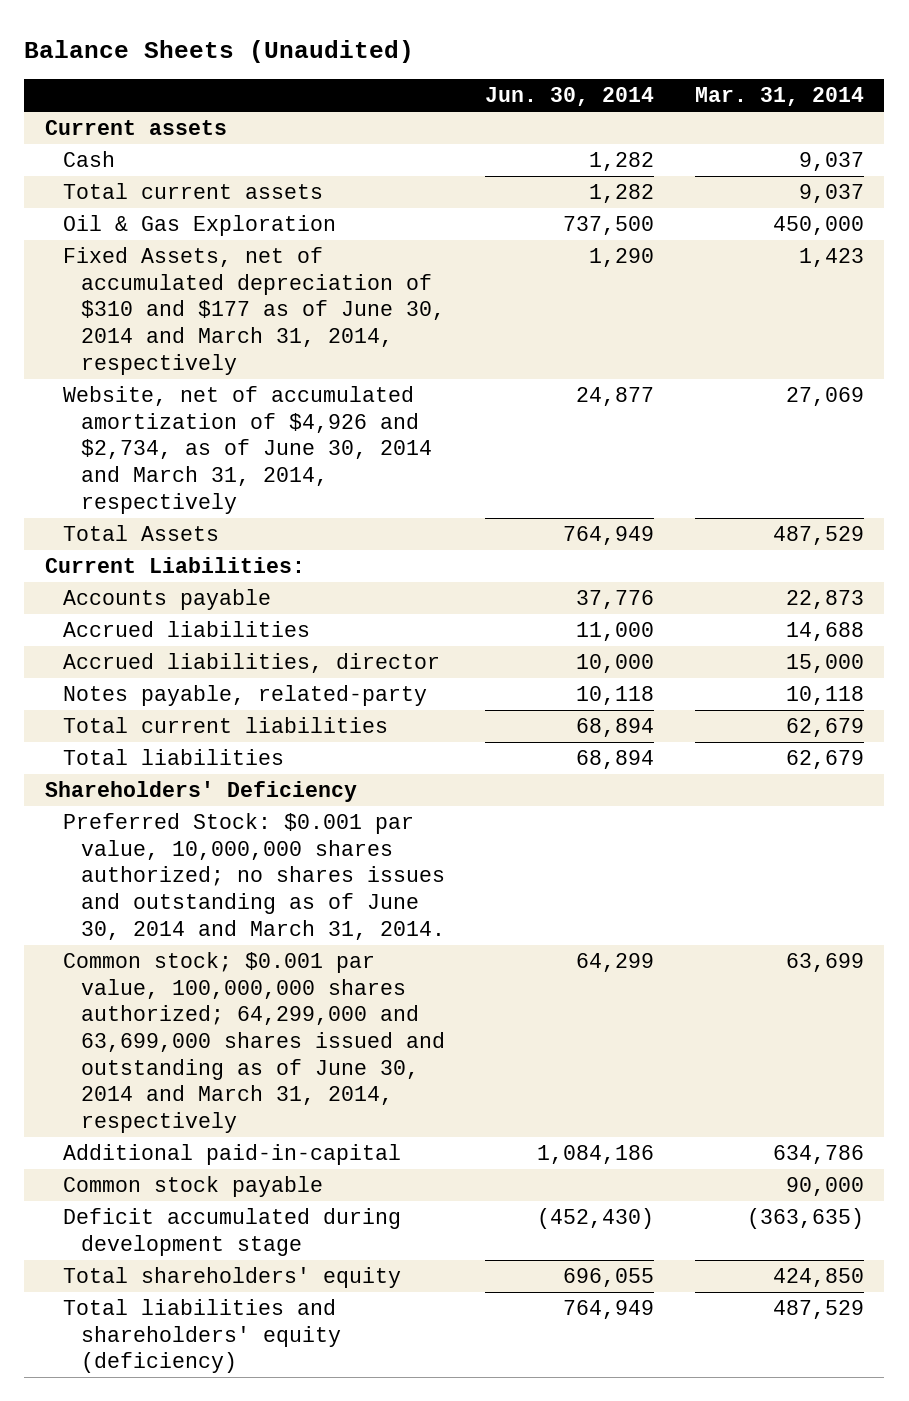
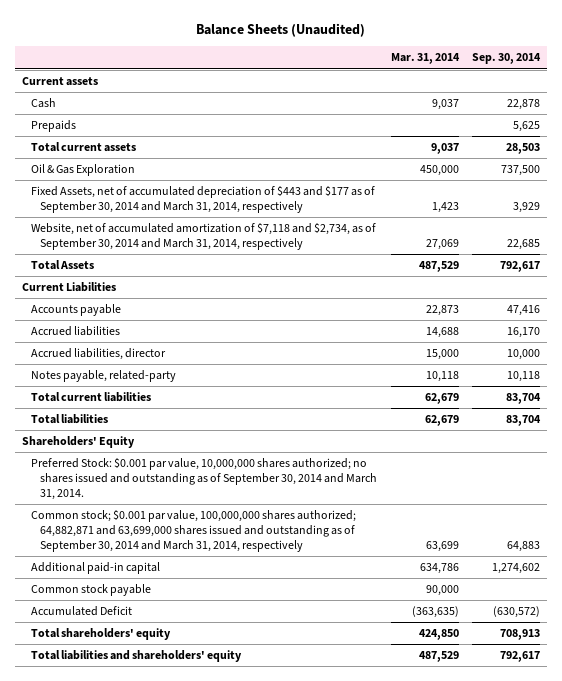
- | Jun. 30, 2014 | Mar. 31, 2014
+ | Mar. 31, 2014 | Sep. 30, 2014
+ Prepaids | | 5,625
- Fixed Assets, net of accumulated depreciation of $310 and $177 as of June 30, 2014 and March 31, 2014, respectively | 1,290 | 1,423
- Website, net of accumulated amortization of $4,926 and $2,734, as of June 30, 2014 and March 31, 2014, respectively | 24,877 | 27,069
+ Fixed Assets, net of accumulated depreciation of $443 and $177 as of September 30, 2014 and March 31, 2014, respectively | 1,423 | 3,929
+ Website, net of accumulated amortization of $7,118 and $2,734, as of September 30, 2014 and March 31, 2014, respectively | 27,069 | 22,685
- Current Liabilities:
+ Current Liabilities
- Shareholders' Deficiency
- Preferred Stock: $0.001 par value, 10,000,000 shares authorized; no shares issues and outstanding as of June 30, 2014 and March 31, 2014.
- Common stock; $0.001 par value, 100,000,000 shares authorized; 64,299,000 and 63,699,000 shares issued and outstanding as of June 30, 2014 and March 31, 2014, respectively | 64,299 | 63,699
- Additional paid-in-capital | 1,084,186 | 634,786
+ Shareholders' Equity
+ Preferred Stock: $0.001 par value, 10,000,000 shares authorized; no shares issued and outstanding as of September 30, 2014 and March 31, 2014.
+ Common stock; $0.001 par value, 100,000,000 shares authorized; 64,882,871 and 63,699,000 shares issued and outstanding as of September 30, 2014 and March 31, 2014, respectively | 63,699 | 64,883
+ Additional paid-in capital | 634,786 | 1,274,602
- Deficit accumulated during development stage | (452,430) | (363,635)
+ Accumulated Deficit | (363,635) | (630,572)
- Total liabilities and shareholders' equity (deficiency) | 764,949 | 487,529
+ Total liabilities and shareholders' equity | 487,529 | 792,617

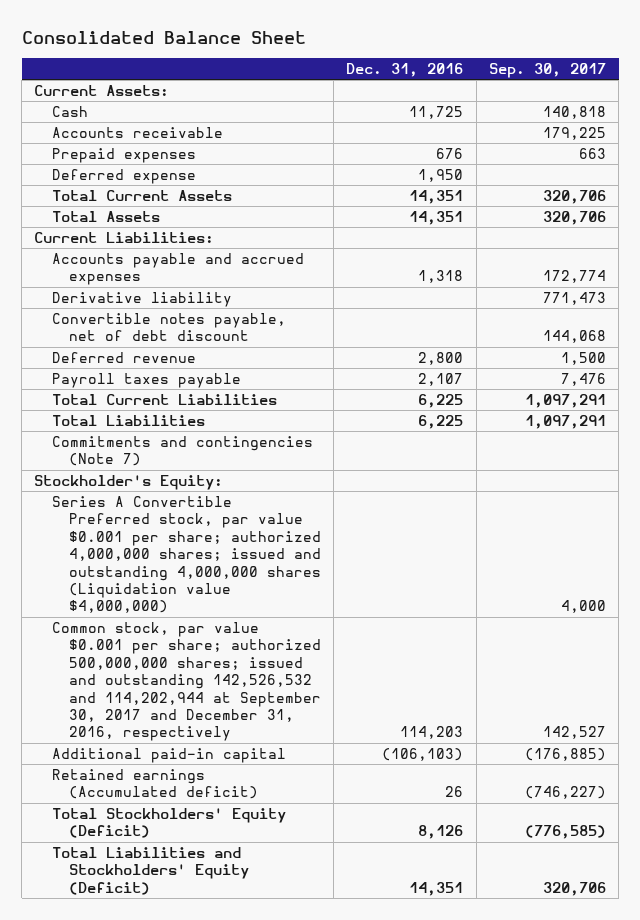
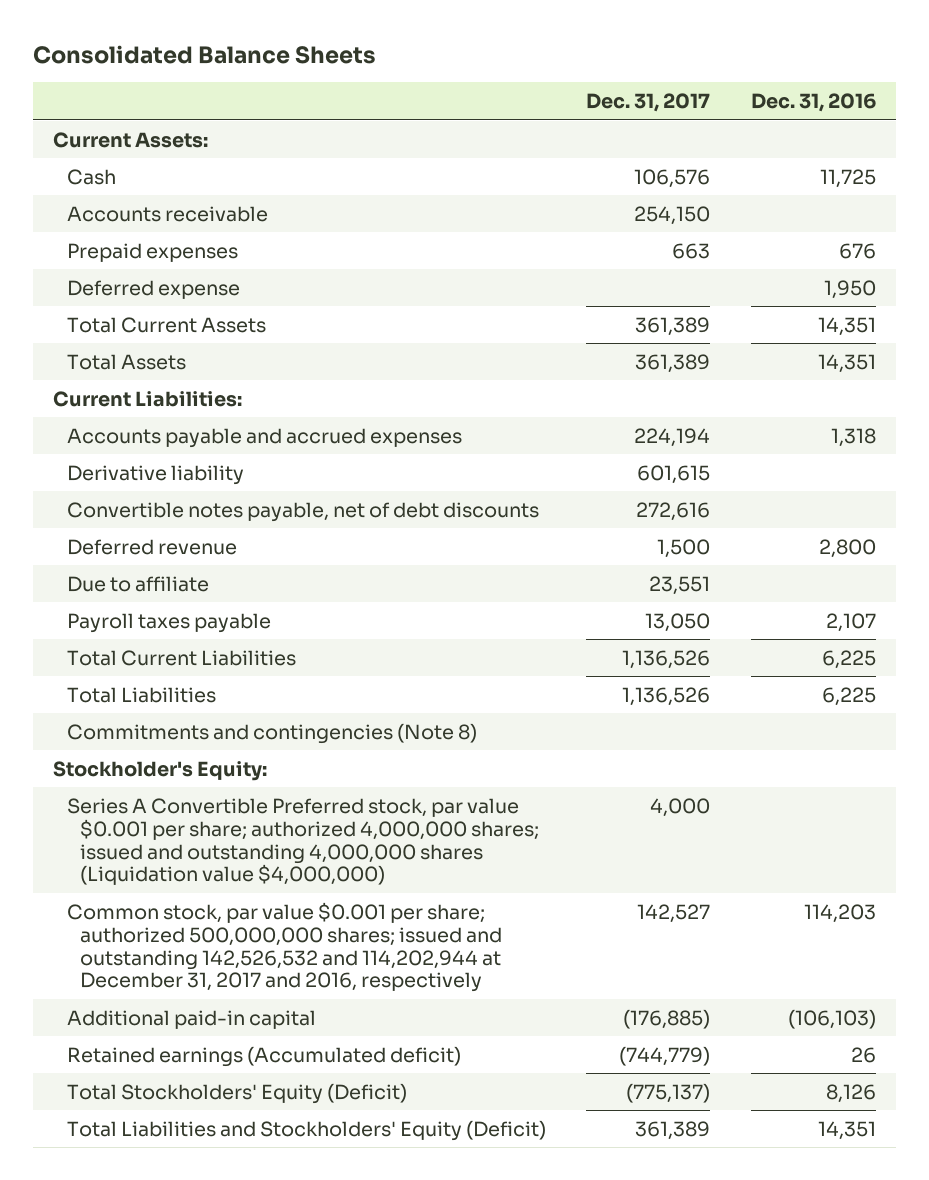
- Consolidated Balance Sheet
+ Consolidated Balance Sheets
- | Dec. 31, 2016 | Sep. 30, 2017
+ | Dec. 31, 2017 | Dec. 31, 2016
- Convertible notes payable, net of debt discount | | 144,068
+ Convertible notes payable, net of debt discounts | 272,616 |
+ Due to affiliate | 23,551 |
- Commitments and contingencies (Note 7)
+ Commitments and contingencies (Note 8)
- Common stock, par value $0.001 per share; authorized 500,000,000 shares; issued and outstanding 142,526,532 and 114,202,944 at September 30, 2017 and December 31, 2016, respectively | 114,203 | 142,527
+ Common stock, par value $0.001 per share; authorized 500,000,000 shares; issued and outstanding 142,526,532 and 114,202,944 at December 31, 2017 and 2016, respectively | 142,527 | 114,203

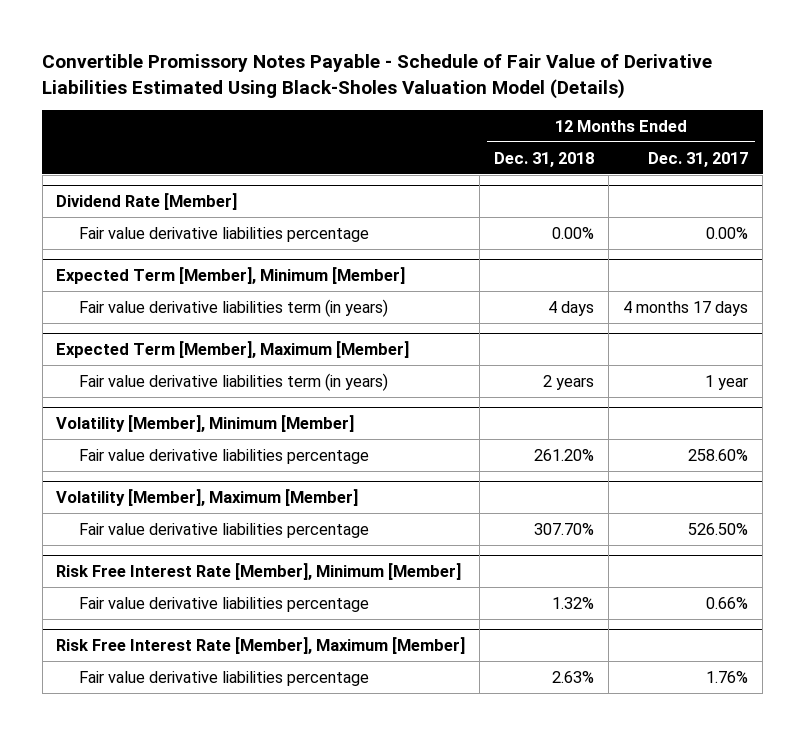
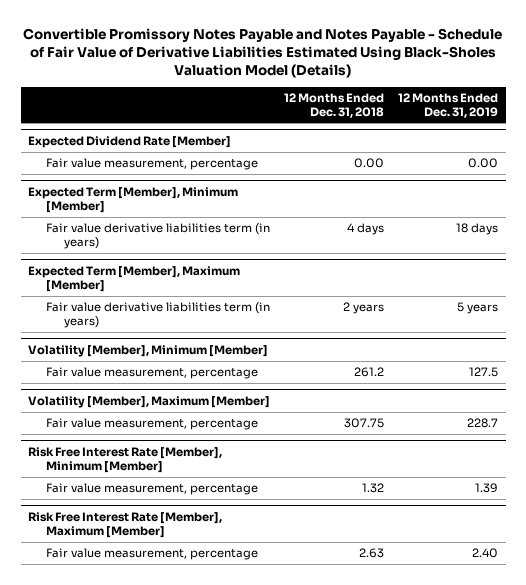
- Convertible Promissory Notes Payable - Schedule of Fair Value of Derivative Liabilities Estimated Using Black-Sholes Valuation Model (Details)
+ Convertible Promissory Notes Payable and Notes Payable - Schedule of Fair Value of Derivative Liabilities Estimated Using Black-Sholes Valuation Model (Details)
- | 12 Months Ended Dec. 31, 2018 | 12 Months Ended Dec. 31, 2017
+ | 12 Months Ended Dec. 31, 2018 | 12 Months Ended Dec. 31, 2019
- Dividend Rate [Member]
- Fair value derivative liabilities percentage | 0.00% | 0.00%
+ Expected Dividend Rate [Member]
+ Fair value measurement, percentage | 0.00 | 0.00
@ Volatility [Member], Minimum [Member]
- Fair value derivative liabilities percentage | 261.20% | 258.60%
+ Fair value measurement, percentage | 261.2 | 127.5
@ Volatility [Member], Maximum [Member]
- Fair value derivative liabilities percentage | 307.70% | 526.50%
+ Fair value measurement, percentage | 307.75 | 228.7
@ Risk Free Interest Rate [Member], Minimum [Member]
- Fair value derivative liabilities percentage | 1.32% | 0.66%
+ Fair value measurement, percentage | 1.32 | 1.39
@ Risk Free Interest Rate [Member], Maximum [Member]
- Fair value derivative liabilities percentage | 2.63% | 1.76%
+ Fair value measurement, percentage | 2.63 | 2.40

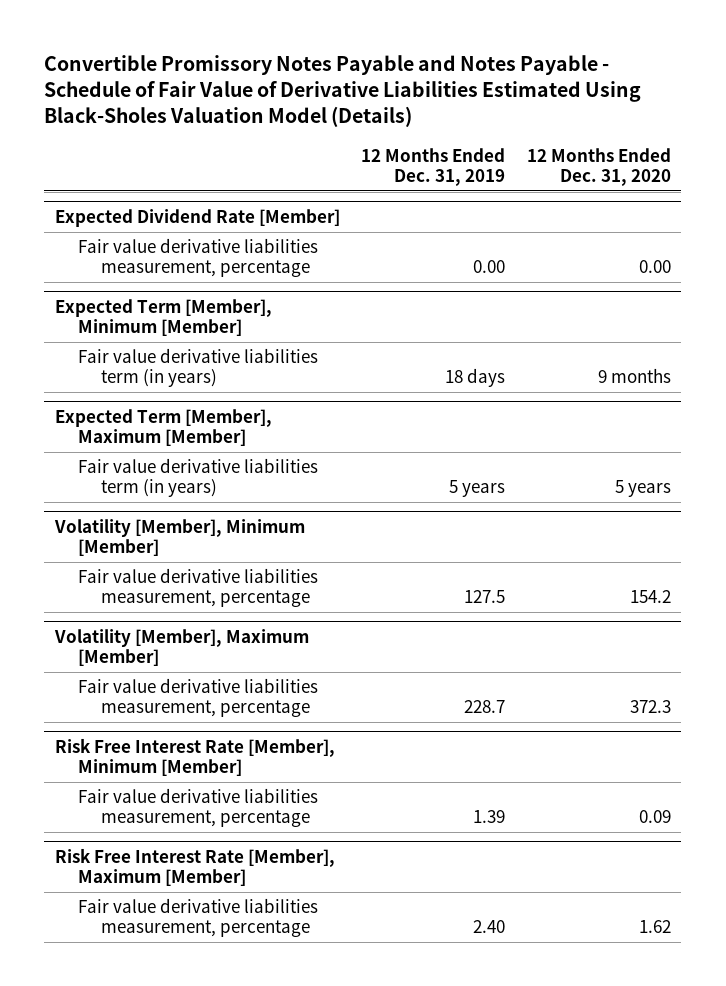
- | 12 Months Ended Dec. 31, 2018 | 12 Months Ended Dec. 31, 2019
+ | 12 Months Ended Dec. 31, 2019 | 12 Months Ended Dec. 31, 2020
@ Expected Dividend Rate [Member]
- Fair value measurement, percentage | 0.00 | 0.00
+ Fair value derivative liabilities measurement, percentage | 0.00 | 0.00
@ Volatility [Member], Minimum [Member]
- Fair value measurement, percentage | 261.2 | 127.5
+ Fair value derivative liabilities measurement, percentage | 127.5 | 154.2
@ Volatility [Member], Maximum [Member]
- Fair value measurement, percentage | 307.75 | 228.7
+ Fair value derivative liabilities measurement, percentage | 228.7 | 372.3
@ Risk Free Interest Rate [Member], Minimum [Member]
- Fair value measurement, percentage | 1.32 | 1.39
+ Fair value derivative liabilities measurement, percentage | 1.39 | 0.09
@ Risk Free Interest Rate [Member], Maximum [Member]
- Fair value measurement, percentage | 2.63 | 2.40
+ Fair value derivative liabilities measurement, percentage | 2.40 | 1.62

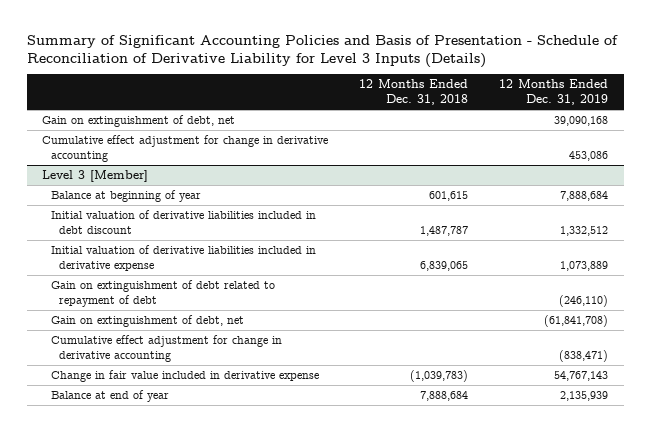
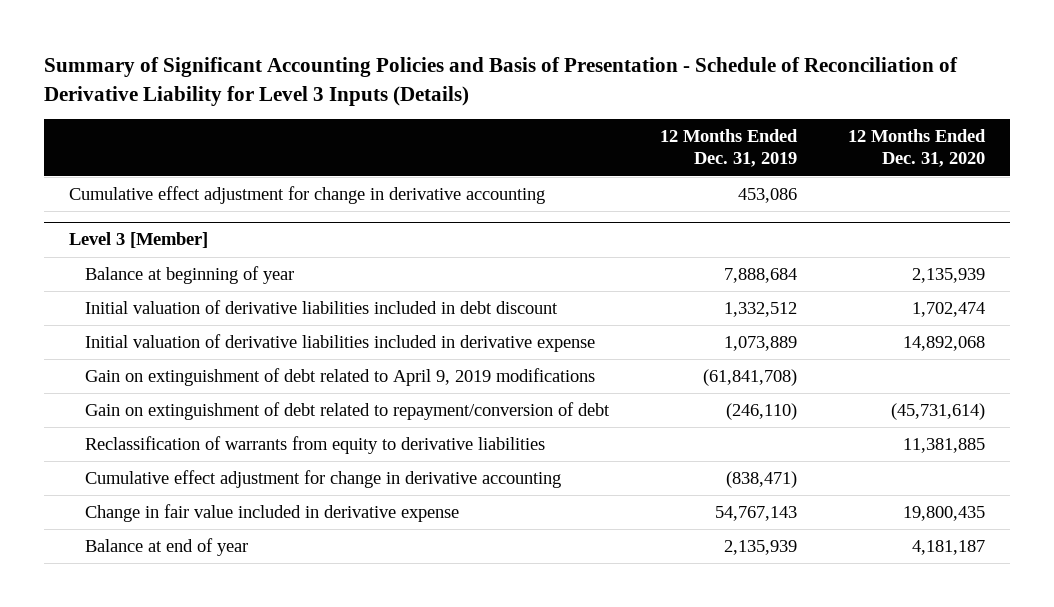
- | 12 Months Ended Dec. 31, 2018 | 12 Months Ended Dec. 31, 2019
+ | 12 Months Ended Dec. 31, 2019 | 12 Months Ended Dec. 31, 2020
- Gain on extinguishment of debt, net | | 39,090,168
@ Level 3 [Member]
- Gain on extinguishment of debt related to repayment of debt | | (246,110)
- Gain on extinguishment of debt, net | | (61,841,708)
+ Gain on extinguishment of debt related to April 9, 2019 modifications | (61,841,708) |
+ Gain on extinguishment of debt related to repayment/conversion of debt | (246,110) | (45,731,614)
+ Reclassification of warrants from equity to derivative liabilities | | 11,381,885

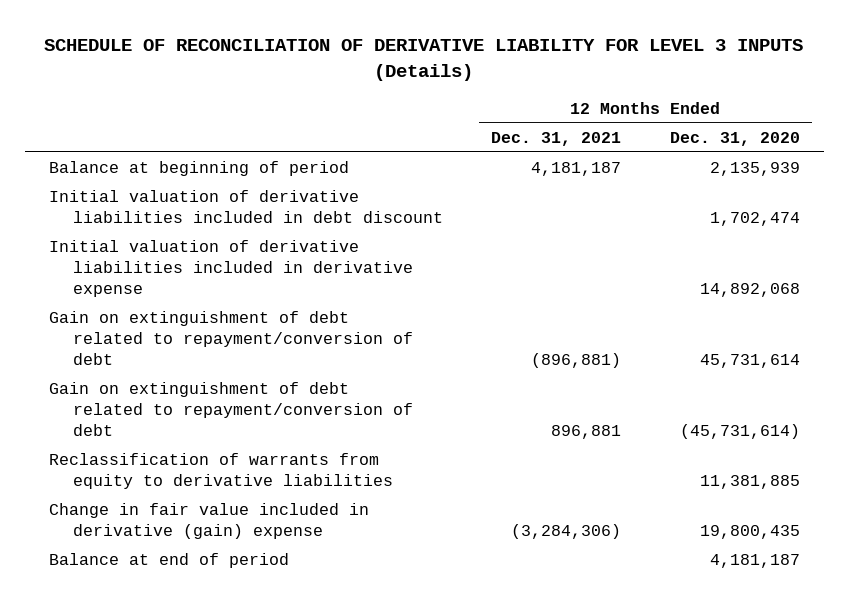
- Summary of Significant Accounting Policies and Basis of Presentation - Schedule of Reconciliation of Derivative Liability for Level 3 Inputs (Details)
+ SCHEDULE OF RECONCILIATION OF DERIVATIVE LIABILITY FOR LEVEL 3 INPUTS (Details)
- | 12 Months Ended Dec. 31, 2019 | 12 Months Ended Dec. 31, 2020
+ | 12 Months Ended Dec. 31, 2021 | 12 Months Ended Dec. 31, 2020
- Cumulative effect adjustment for change in derivative accounting | 453,086 |
- Level 3 [Member]
- Balance at beginning of year | 7,888,684 | 2,135,939
+ Balance at beginning of period | 4,181,187 | 2,135,939
- Gain on extinguishment of debt related to April 9, 2019 modifications | (61,841,708) |
+ Gain on extinguishment of debt related to repayment/conversion of debt | (896,881) | 45,731,614
- Cumulative effect adjustment for change in derivative accounting | (838,471) |
- Change in fair value included in derivative expense | 54,767,143 | 19,800,435
- Balance at end of year | 2,135,939 | 4,181,187
+ Change in fair value included in derivative (gain) expense | (3,284,306) | 19,800,435
+ Balance at end of period | | 4,181,187

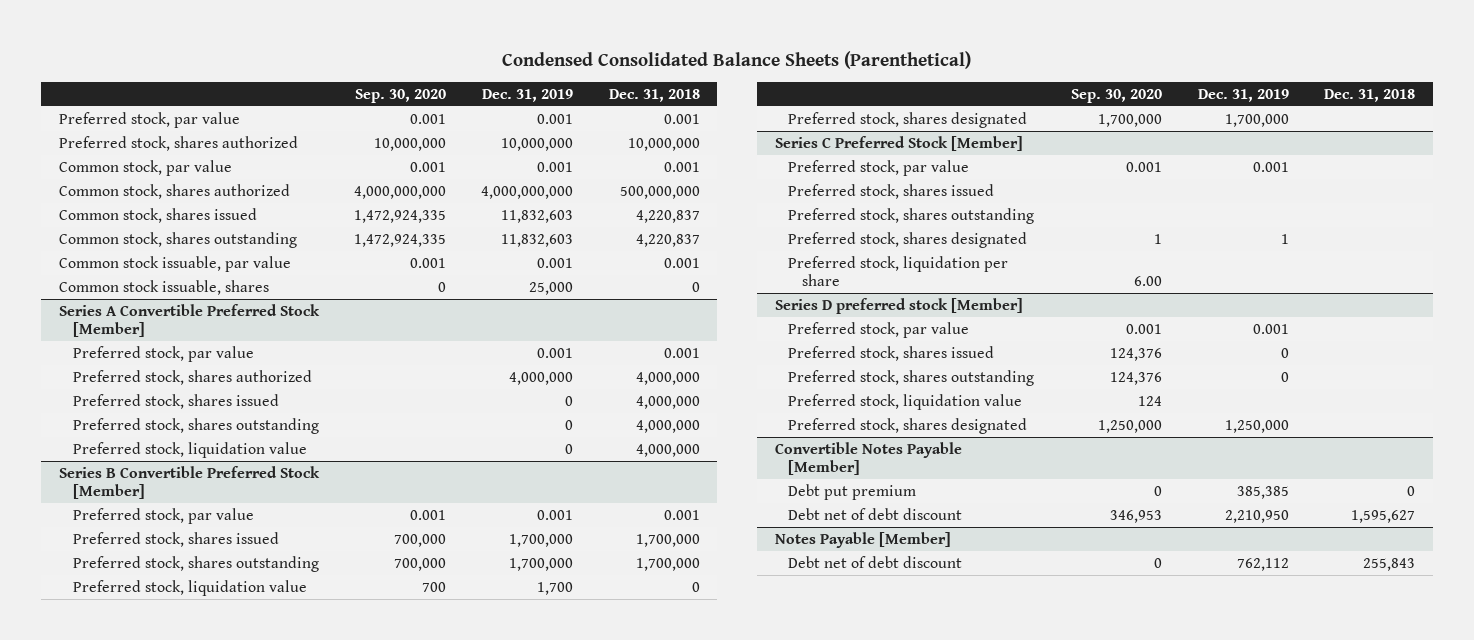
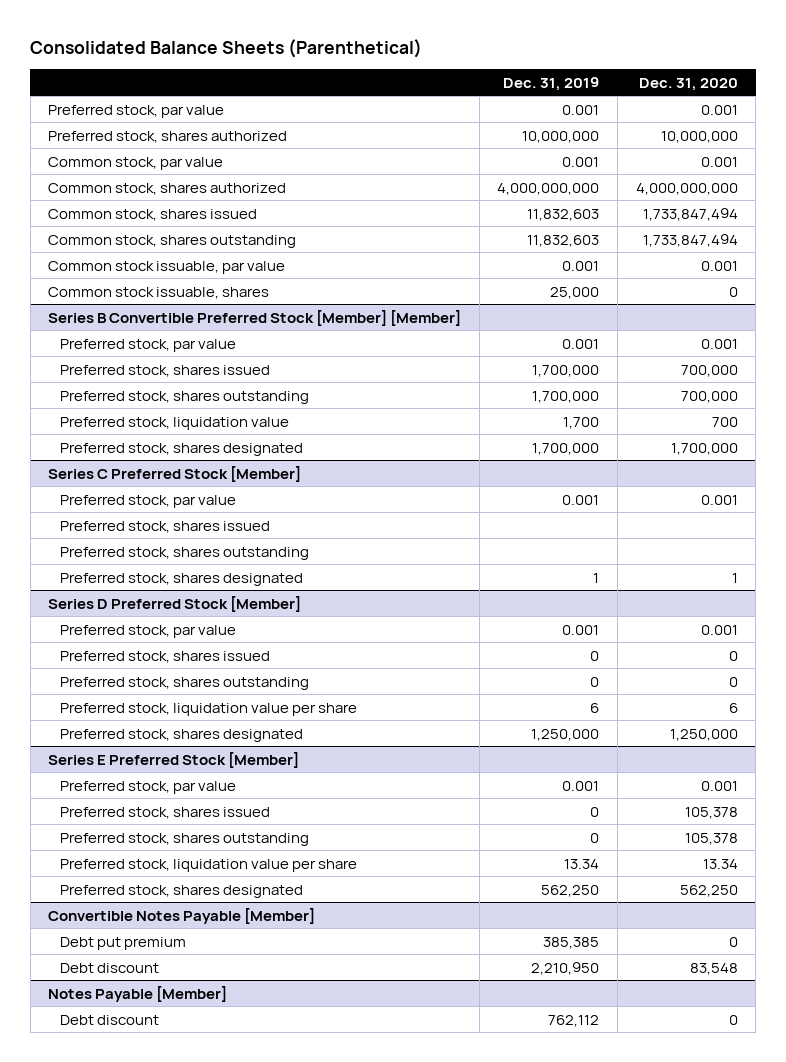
- Condensed Consolidated Balance Sheets (Parenthetical)
+ Consolidated Balance Sheets (Parenthetical)
- | Sep. 30, 2020 | Dec. 31, 2019 | Dec. 31, 2018
+ | Dec. 31, 2019 | Dec. 31, 2020
- Series A Convertible Preferred Stock [Member]
- Preferred stock, par value | | 0.001 | 0.001
- Preferred stock, shares authorized | | 4,000,000 | 4,000,000
- Preferred stock, shares issued | | 0 | 4,000,000
- Preferred stock, shares outstanding | | 0 | 4,000,000
- Preferred stock, liquidation value | | 0 | 4,000,000
- Series B Convertible Preferred Stock [Member]
+ Series B Convertible Preferred Stock [Member] [Member]
@ Series C Preferred Stock [Member]
- Preferred stock, liquidation per share | 6.00 | |
- Series D preferred stock [Member]
+ Series D Preferred Stock [Member]
- Preferred stock, liquidation value | 124 | |
+ Preferred stock, liquidation value per share | 6 | 6
+ Series E Preferred Stock [Member]
+ Preferred stock, par value | 0.001 | 0.001
+ Preferred stock, shares issued | 0 | 105,378
+ Preferred stock, shares outstanding | 0 | 105,378
+ Preferred stock, liquidation value per share | 13.34 | 13.34
+ Preferred stock, shares designated | 562,250 | 562,250
@ Convertible Notes Payable [Member]
- Debt net of debt discount | 346,953 | 2,210,950 | 1,595,627
+ Debt discount | 2,210,950 | 83,548
@ Notes Payable [Member]
- Debt net of debt discount | 0 | 762,112 | 255,843
+ Debt discount | 762,112 | 0

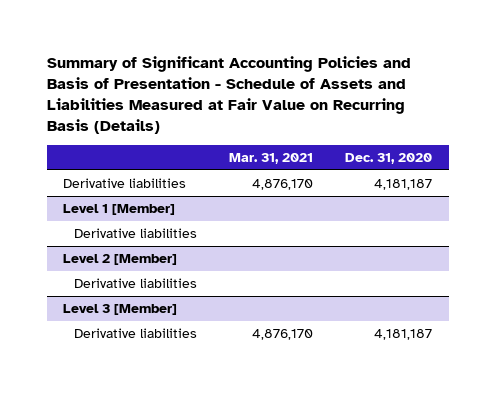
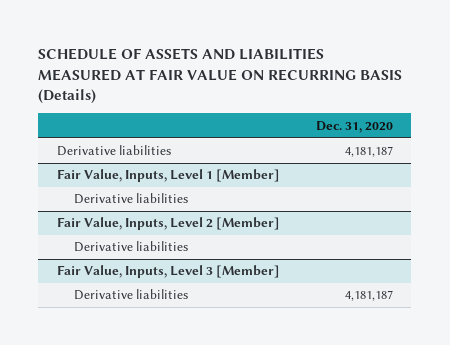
- Summary of Significant Accounting Policies and Basis of Presentation - Schedule of Assets and Liabilities Measured at Fair Value on Recurring Basis (Details)
+ SCHEDULE OF ASSETS AND LIABILITIES MEASURED AT FAIR VALUE ON RECURRING BASIS (Details)
- | Mar. 31, 2021 | Dec. 31, 2020
+ | Dec. 31, 2020
- Level 1 [Member]
+ Fair Value, Inputs, Level 1 [Member]
- Level 2 [Member]
+ Fair Value, Inputs, Level 2 [Member]
- Level 3 [Member]
+ Fair Value, Inputs, Level 3 [Member]

